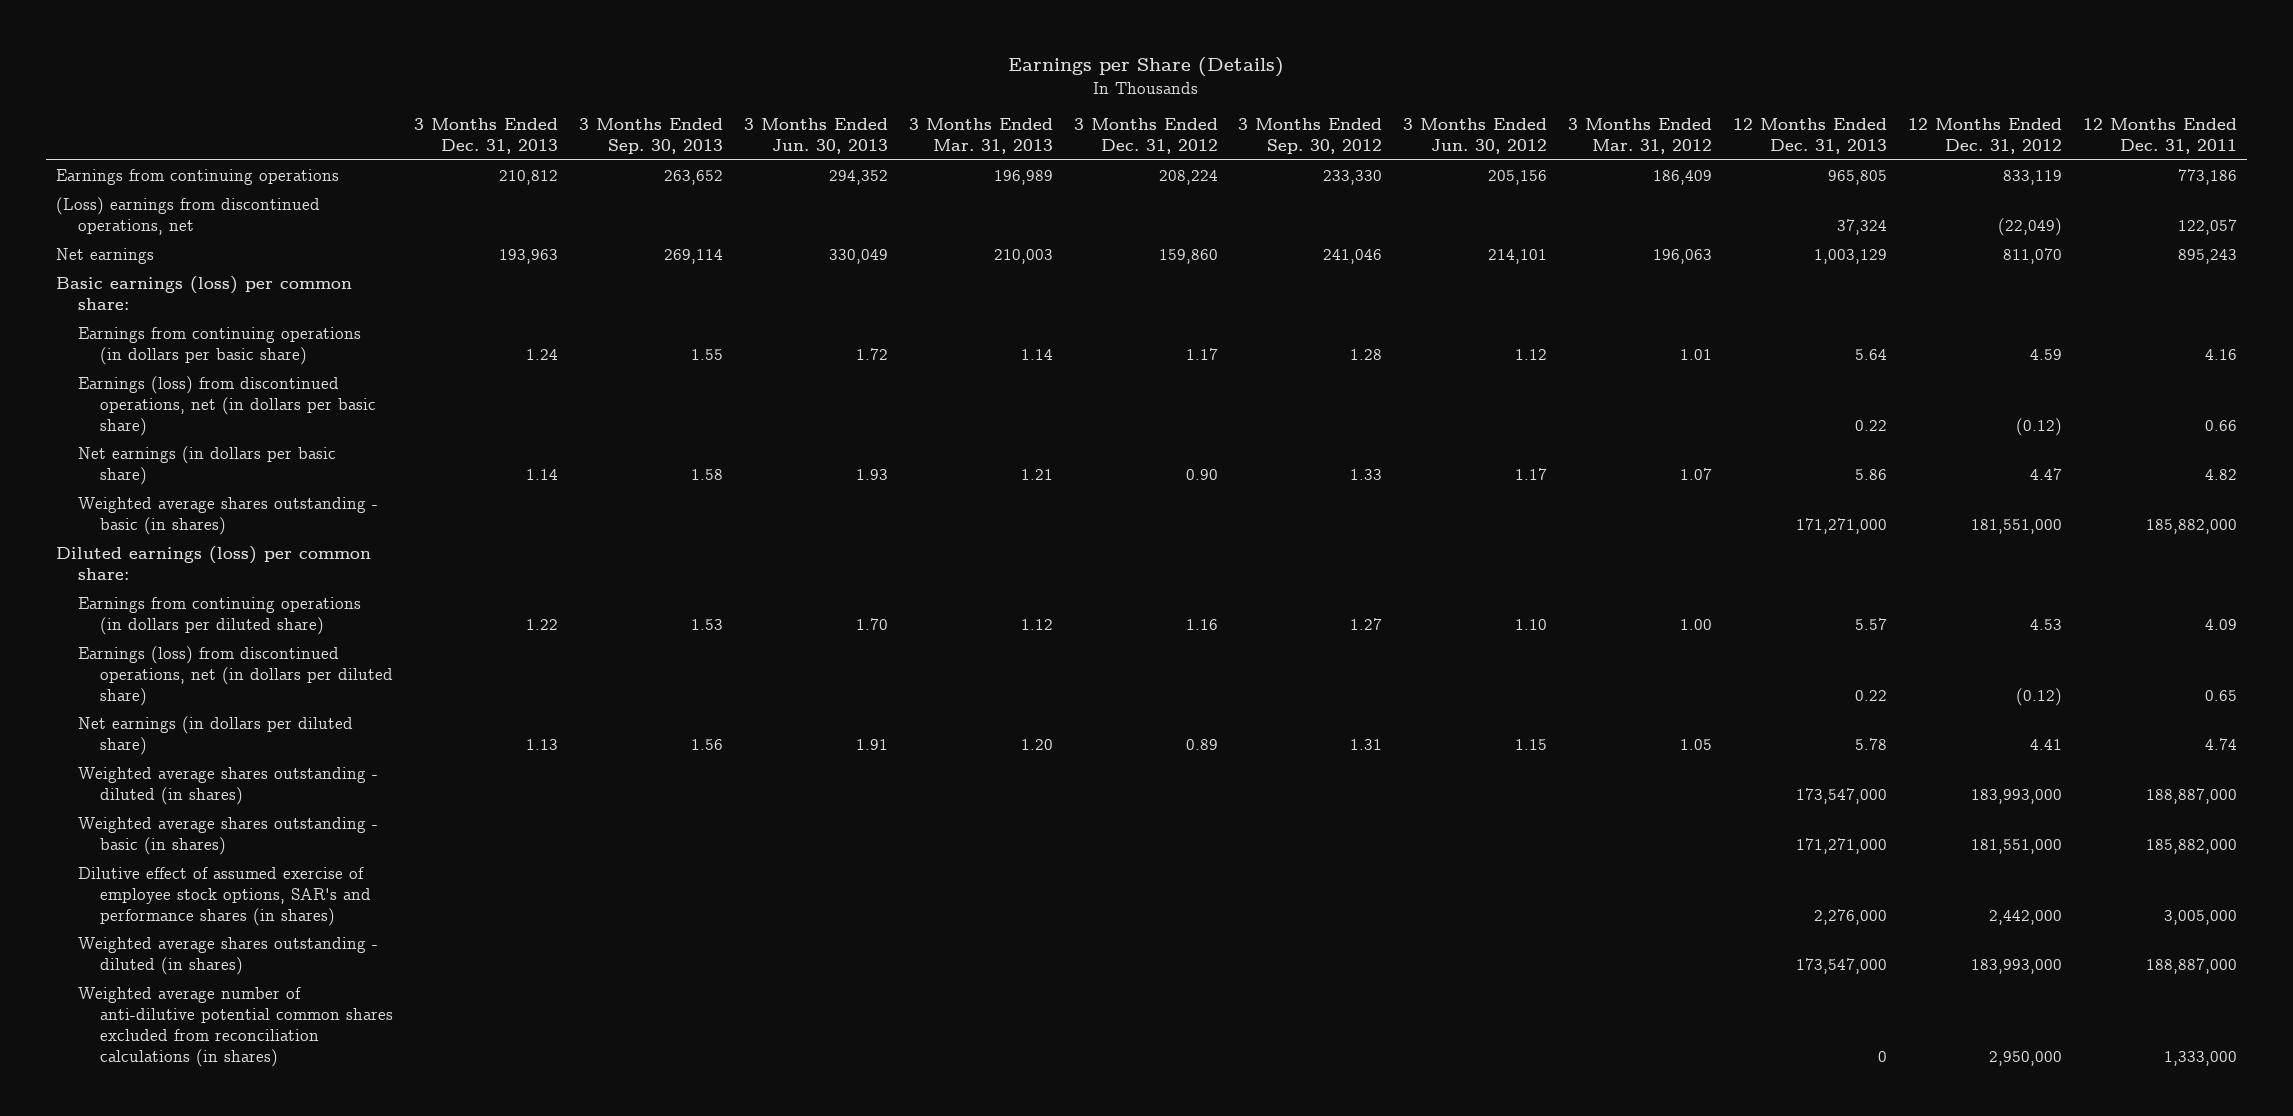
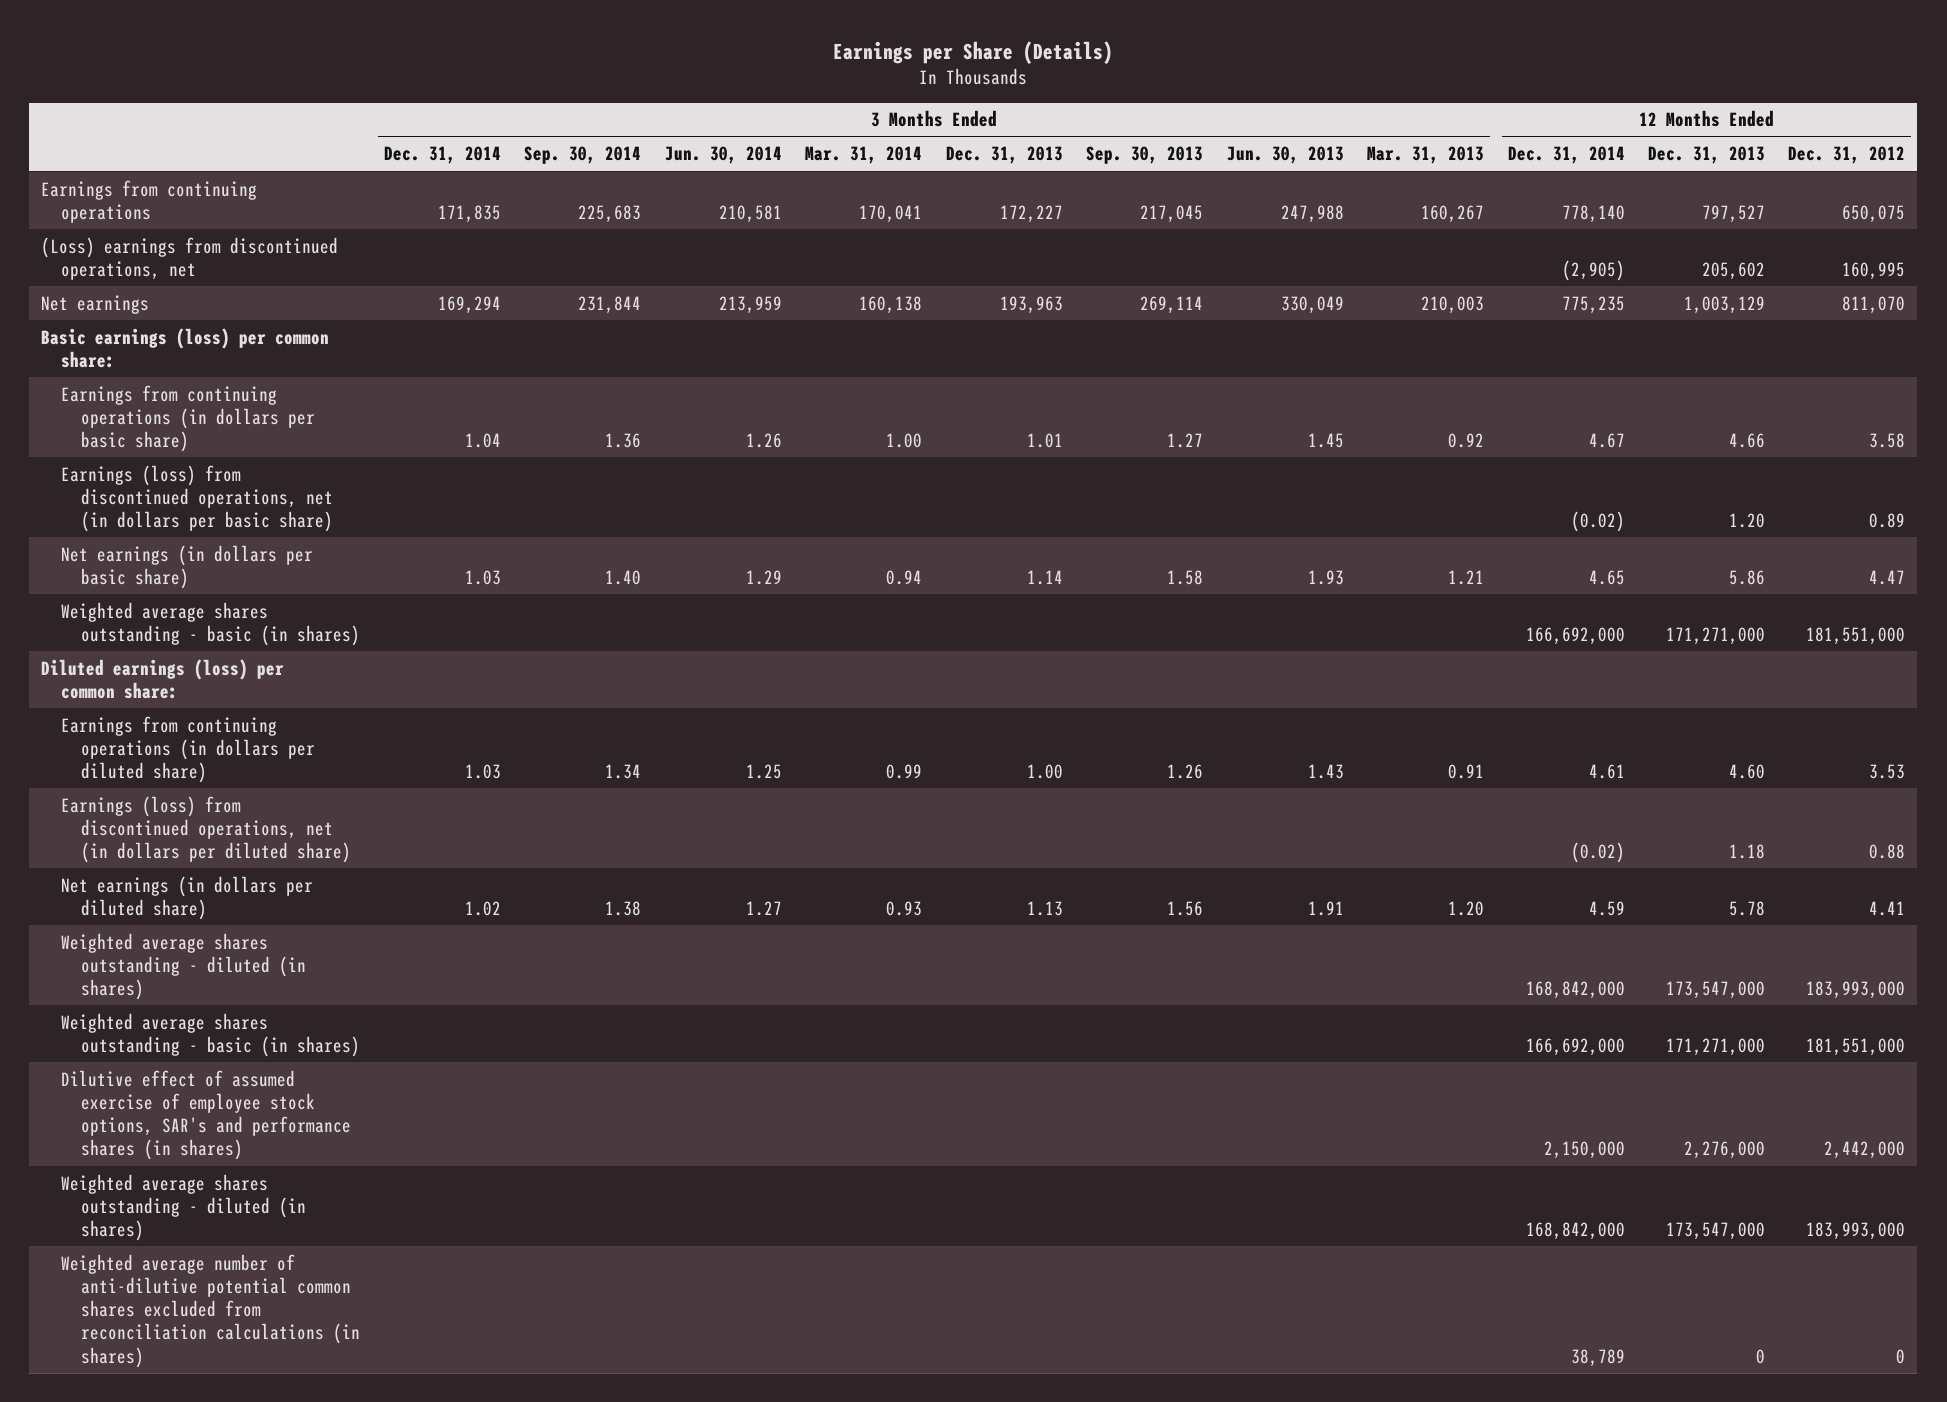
- | 3 Months Ended Dec. 31, 2013 | 3 Months Ended Sep. 30, 2013 | 3 Months Ended Jun. 30, 2013 | 3 Months Ended Mar. 31, 2013 | 3 Months Ended Dec. 31, 2012 | 3 Months Ended Sep. 30, 2012 | 3 Months Ended Jun. 30, 2012 | 3 Months Ended Mar. 31, 2012 | 12 Months Ended Dec. 31, 2013 | 12 Months Ended Dec. 31, 2012 | 12 Months Ended Dec. 31, 2011
+ | 3 Months Ended Dec. 31, 2014 | 3 Months Ended Sep. 30, 2014 | 3 Months Ended Jun. 30, 2014 | 3 Months Ended Mar. 31, 2014 | 3 Months Ended Dec. 31, 2013 | 3 Months Ended Sep. 30, 2013 | 3 Months Ended Jun. 30, 2013 | 3 Months Ended Mar. 31, 2013 | 12 Months Ended Dec. 31, 2014 | 12 Months Ended Dec. 31, 2013 | 12 Months Ended Dec. 31, 2012
- Earnings from continuing operations | 210,812 | 263,652 | 294,352 | 196,989 | 208,224 | 233,330 | 205,156 | 186,409 | 965,805 | 833,119 | 773,186
- (Loss) earnings from discontinued operations, net | | | | | | | | | 37,324 | (22,049) | 122,057
+ Earnings from continuing operations | 171,835 | 225,683 | 210,581 | 170,041 | 172,227 | 217,045 | 247,988 | 160,267 | 778,140 | 797,527 | 650,075
+ (Loss) earnings from discontinued operations, net | | | | | | | | | (2,905) | 205,602 | 160,995
- Earnings from continuing operations (in dollars per basic share) | 1.24 | 1.55 | 1.72 | 1.14 | 1.17 | 1.28 | 1.12 | 1.01 | 5.64 | 4.59 | 4.16
- Earnings (loss) from discontinued operations, net (in dollars per basic share) | | | | | | | | | 0.22 | (0.12) | 0.66
+ Earnings from continuing operations (in dollars per basic share) | 1.04 | 1.36 | 1.26 | 1.00 | 1.01 | 1.27 | 1.45 | 0.92 | 4.67 | 4.66 | 3.58
+ Earnings (loss) from discontinued operations, net (in dollars per basic share) | | | | | | | | | (0.02) | 1.20 | 0.89
- Earnings from continuing operations (in dollars per diluted share) | 1.22 | 1.53 | 1.70 | 1.12 | 1.16 | 1.27 | 1.10 | 1.00 | 5.57 | 4.53 | 4.09
- Earnings (loss) from discontinued operations, net (in dollars per diluted share) | | | | | | | | | 0.22 | (0.12) | 0.65
+ Earnings from continuing operations (in dollars per diluted share) | 1.03 | 1.34 | 1.25 | 0.99 | 1.00 | 1.26 | 1.43 | 0.91 | 4.61 | 4.60 | 3.53
+ Earnings (loss) from discontinued operations, net (in dollars per diluted share) | | | | | | | | | (0.02) | 1.18 | 0.88
- Weighted average number of anti-dilutive potential common shares excluded from reconciliation calculations (in shares) | | | | | | | | | 0 | 2,950,000 | 1,333,000
+ Weighted average number of anti-dilutive potential common shares excluded from reconciliation calculations (in shares) | | | | | | | | | 38,789 | 0 | 0

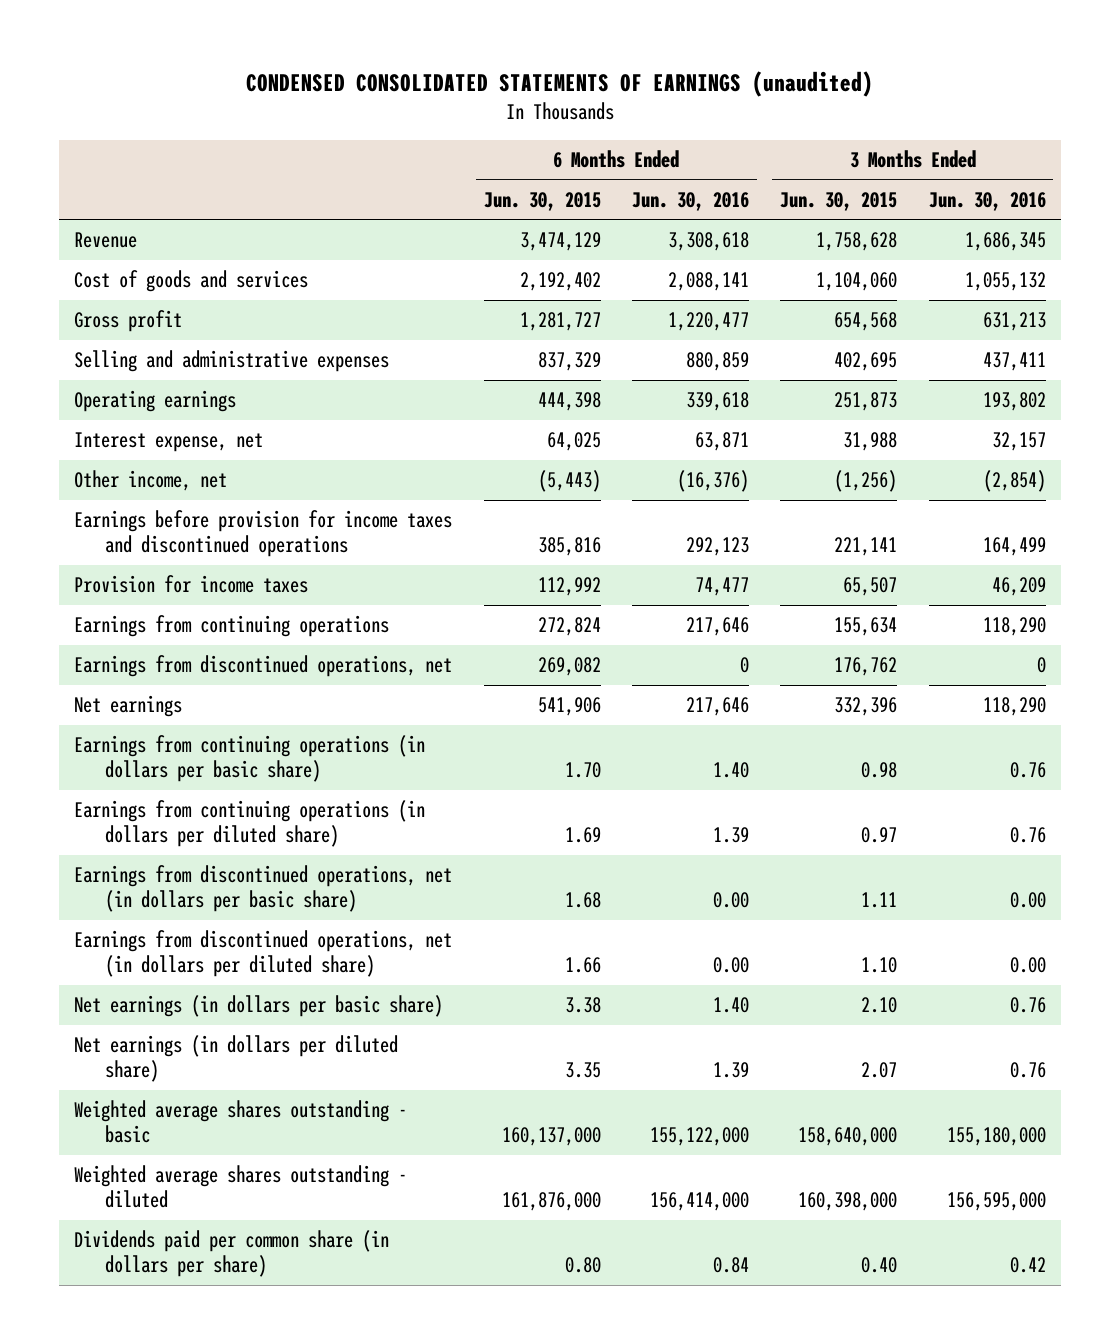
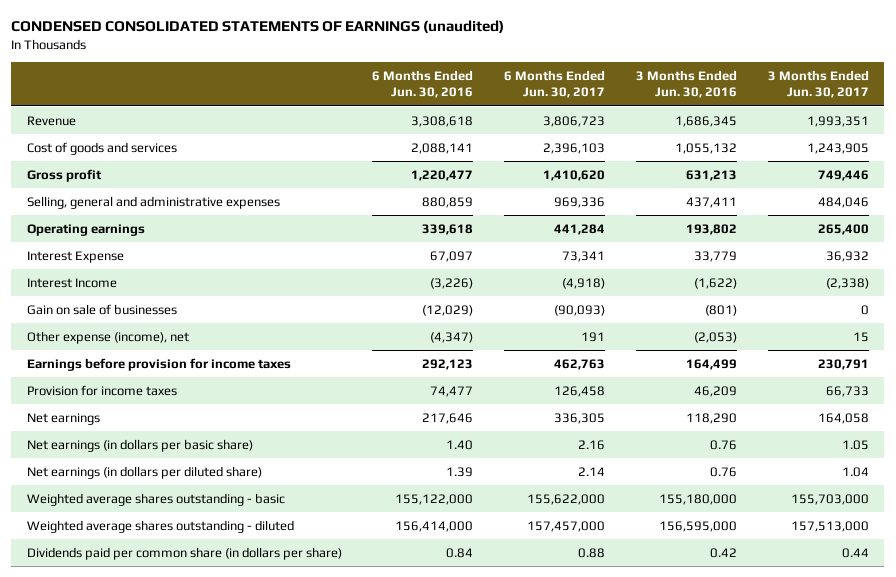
- | 6 Months Ended Jun. 30, 2015 | 6 Months Ended Jun. 30, 2016 | 3 Months Ended Jun. 30, 2015 | 3 Months Ended Jun. 30, 2016
+ | 6 Months Ended Jun. 30, 2016 | 6 Months Ended Jun. 30, 2017 | 3 Months Ended Jun. 30, 2016 | 3 Months Ended Jun. 30, 2017
- Selling and administrative expenses | 837,329 | 880,859 | 402,695 | 437,411
+ Selling, general and administrative expenses | 880,859 | 969,336 | 437,411 | 484,046
- Interest expense, net | 64,025 | 63,871 | 31,988 | 32,157
- Other income, net | (5,443) | (16,376) | (1,256) | (2,854)
- Earnings before provision for income taxes and discontinued operations | 385,816 | 292,123 | 221,141 | 164,499
+ Interest Expense | 67,097 | 73,341 | 33,779 | 36,932
+ Interest Income | (3,226) | (4,918) | (1,622) | (2,338)
+ Gain on sale of businesses | (12,029) | (90,093) | (801) | 0
+ Other expense (income), net | (4,347) | 191 | (2,053) | 15
+ Earnings before provision for income taxes | 292,123 | 462,763 | 164,499 | 230,791
- Earnings from continuing operations | 272,824 | 217,646 | 155,634 | 118,290
- Earnings from discontinued operations, net | 269,082 | 0 | 176,762 | 0
- Earnings from continuing operations (in dollars per basic share) | 1.70 | 1.40 | 0.98 | 0.76
- Earnings from continuing operations (in dollars per diluted share) | 1.69 | 1.39 | 0.97 | 0.76
- Earnings from discontinued operations, net (in dollars per basic share) | 1.68 | 0.00 | 1.11 | 0.00
- Earnings from discontinued operations, net (in dollars per diluted share) | 1.66 | 0.00 | 1.10 | 0.00

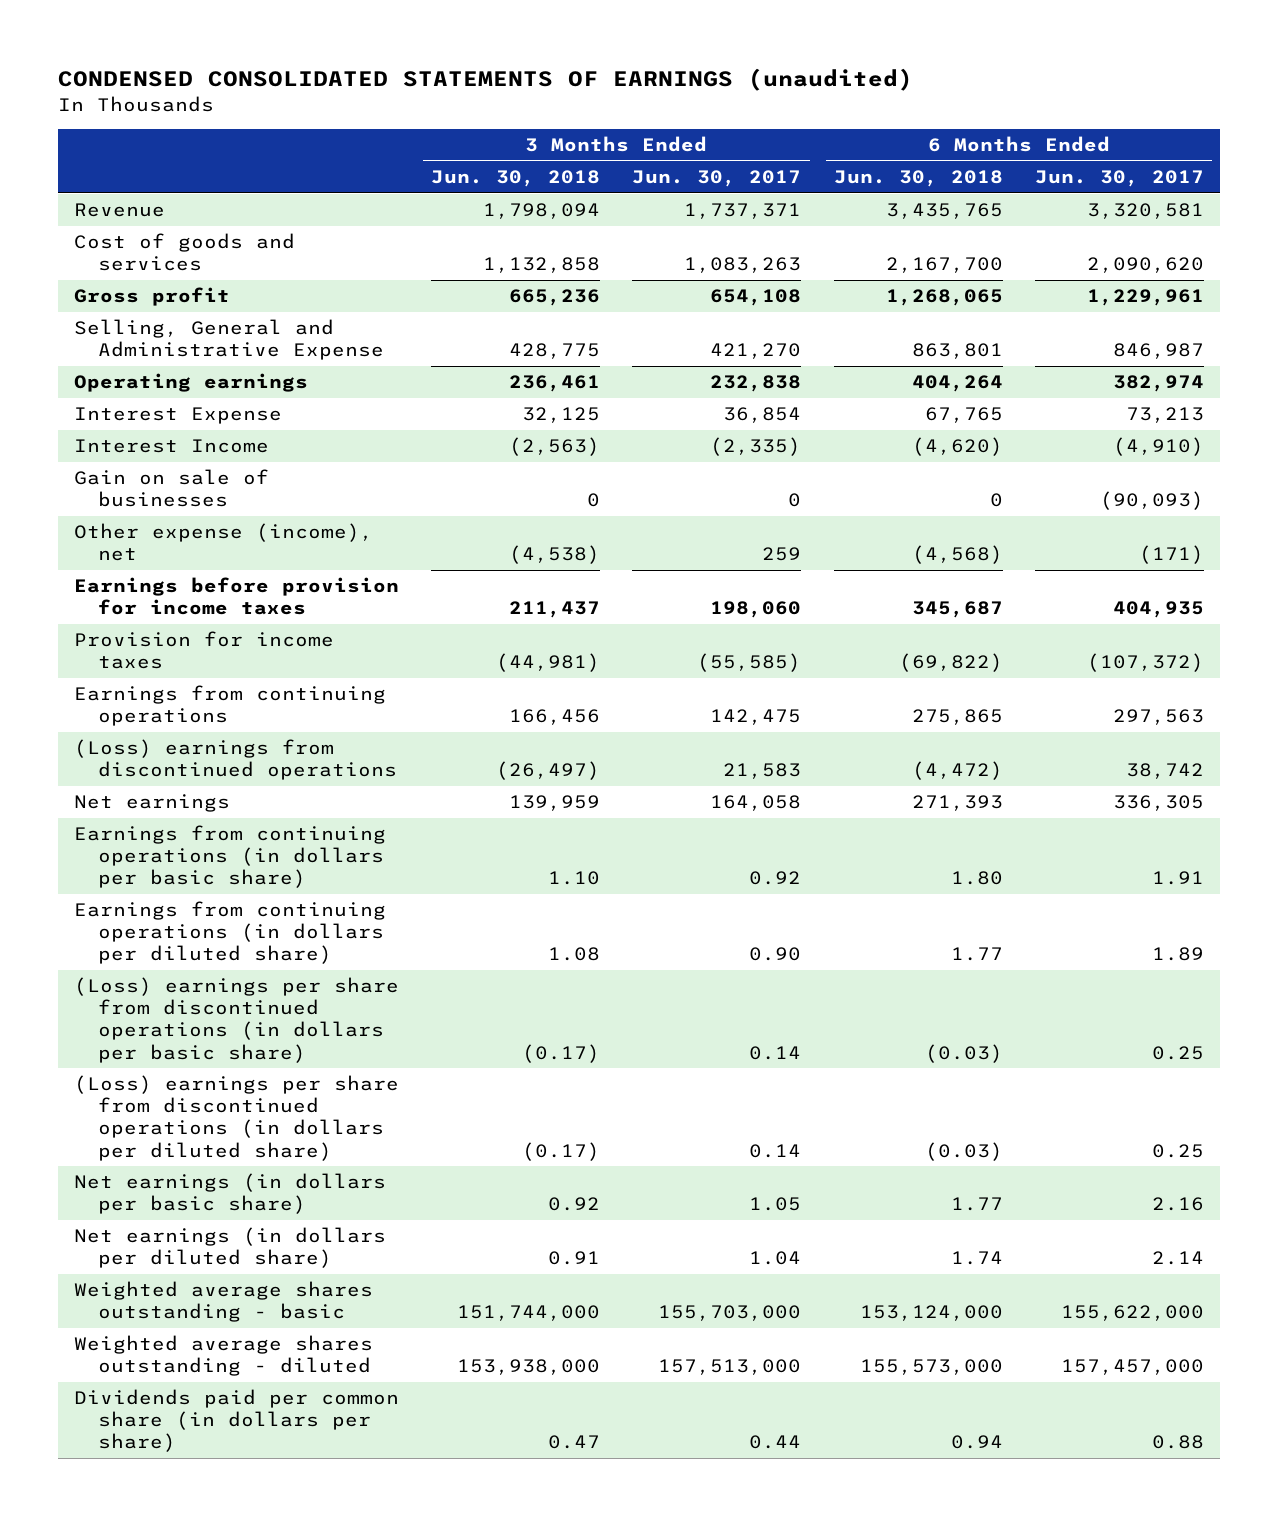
- | 6 Months Ended Jun. 30, 2016 | 6 Months Ended Jun. 30, 2017 | 3 Months Ended Jun. 30, 2016 | 3 Months Ended Jun. 30, 2017
+ | 3 Months Ended Jun. 30, 2018 | 3 Months Ended Jun. 30, 2017 | 6 Months Ended Jun. 30, 2018 | 6 Months Ended Jun. 30, 2017
- Revenue | 3,308,618 | 3,806,723 | 1,686,345 | 1,993,351
- Cost of goods and services | 2,088,141 | 2,396,103 | 1,055,132 | 1,243,905
- Gross profit | 1,220,477 | 1,410,620 | 631,213 | 749,446
- Selling, general and administrative expenses | 880,859 | 969,336 | 437,411 | 484,046
- Operating earnings | 339,618 | 441,284 | 193,802 | 265,400
- Interest Expense | 67,097 | 73,341 | 33,779 | 36,932
- Interest Income | (3,226) | (4,918) | (1,622) | (2,338)
+ Revenue | 1,798,094 | 1,737,371 | 3,435,765 | 3,320,581
+ Cost of goods and services | 1,132,858 | 1,083,263 | 2,167,700 | 2,090,620
+ Gross profit | 665,236 | 654,108 | 1,268,065 | 1,229,961
+ Selling, General and Administrative Expense | 428,775 | 421,270 | 863,801 | 846,987
+ Operating earnings | 236,461 | 232,838 | 404,264 | 382,974
+ Interest Expense | 32,125 | 36,854 | 67,765 | 73,213
+ Interest Income | (2,563) | (2,335) | (4,620) | (4,910)
- Other expense (income), net | (4,347) | 191 | (2,053) | 15
- Earnings before provision for income taxes | 292,123 | 462,763 | 164,499 | 230,791
- Provision for income taxes | 74,477 | 126,458 | 46,209 | 66,733
+ Other expense (income), net | (4,538) | 259 | (4,568) | (171)
+ Earnings before provision for income taxes | 211,437 | 198,060 | 345,687 | 404,935
+ Provision for income taxes | (44,981) | (55,585) | (69,822) | (107,372)
+ Earnings from continuing operations | 166,456 | 142,475 | 275,865 | 297,563
+ (Loss) earnings from discontinued operations | (26,497) | 21,583 | (4,472) | 38,742
+ Earnings from continuing operations (in dollars per basic share) | 1.10 | 0.92 | 1.80 | 1.91
+ Earnings from continuing operations (in dollars per diluted share) | 1.08 | 0.90 | 1.77 | 1.89
+ (Loss) earnings per share from discontinued operations (in dollars per basic share) | (0.17) | 0.14 | (0.03) | 0.25
+ (Loss) earnings per share from discontinued operations (in dollars per diluted share) | (0.17) | 0.14 | (0.03) | 0.25

